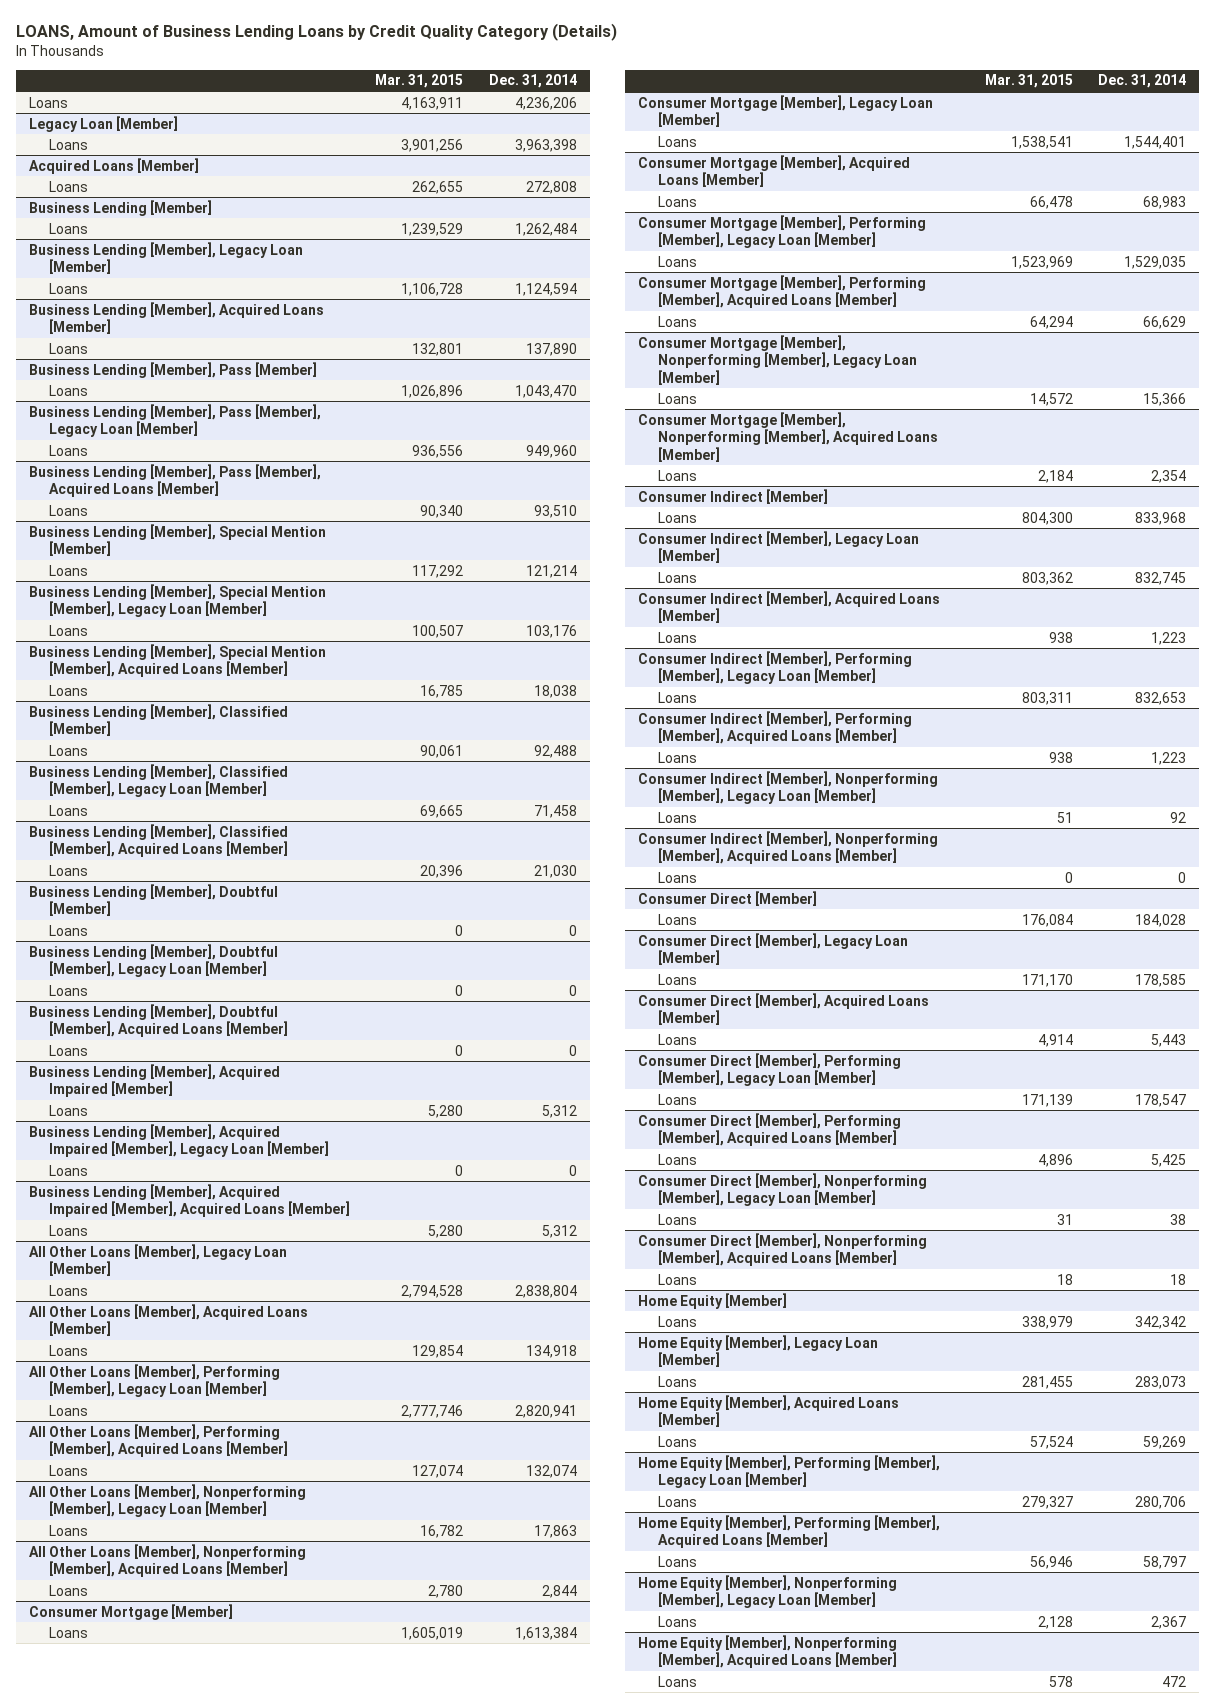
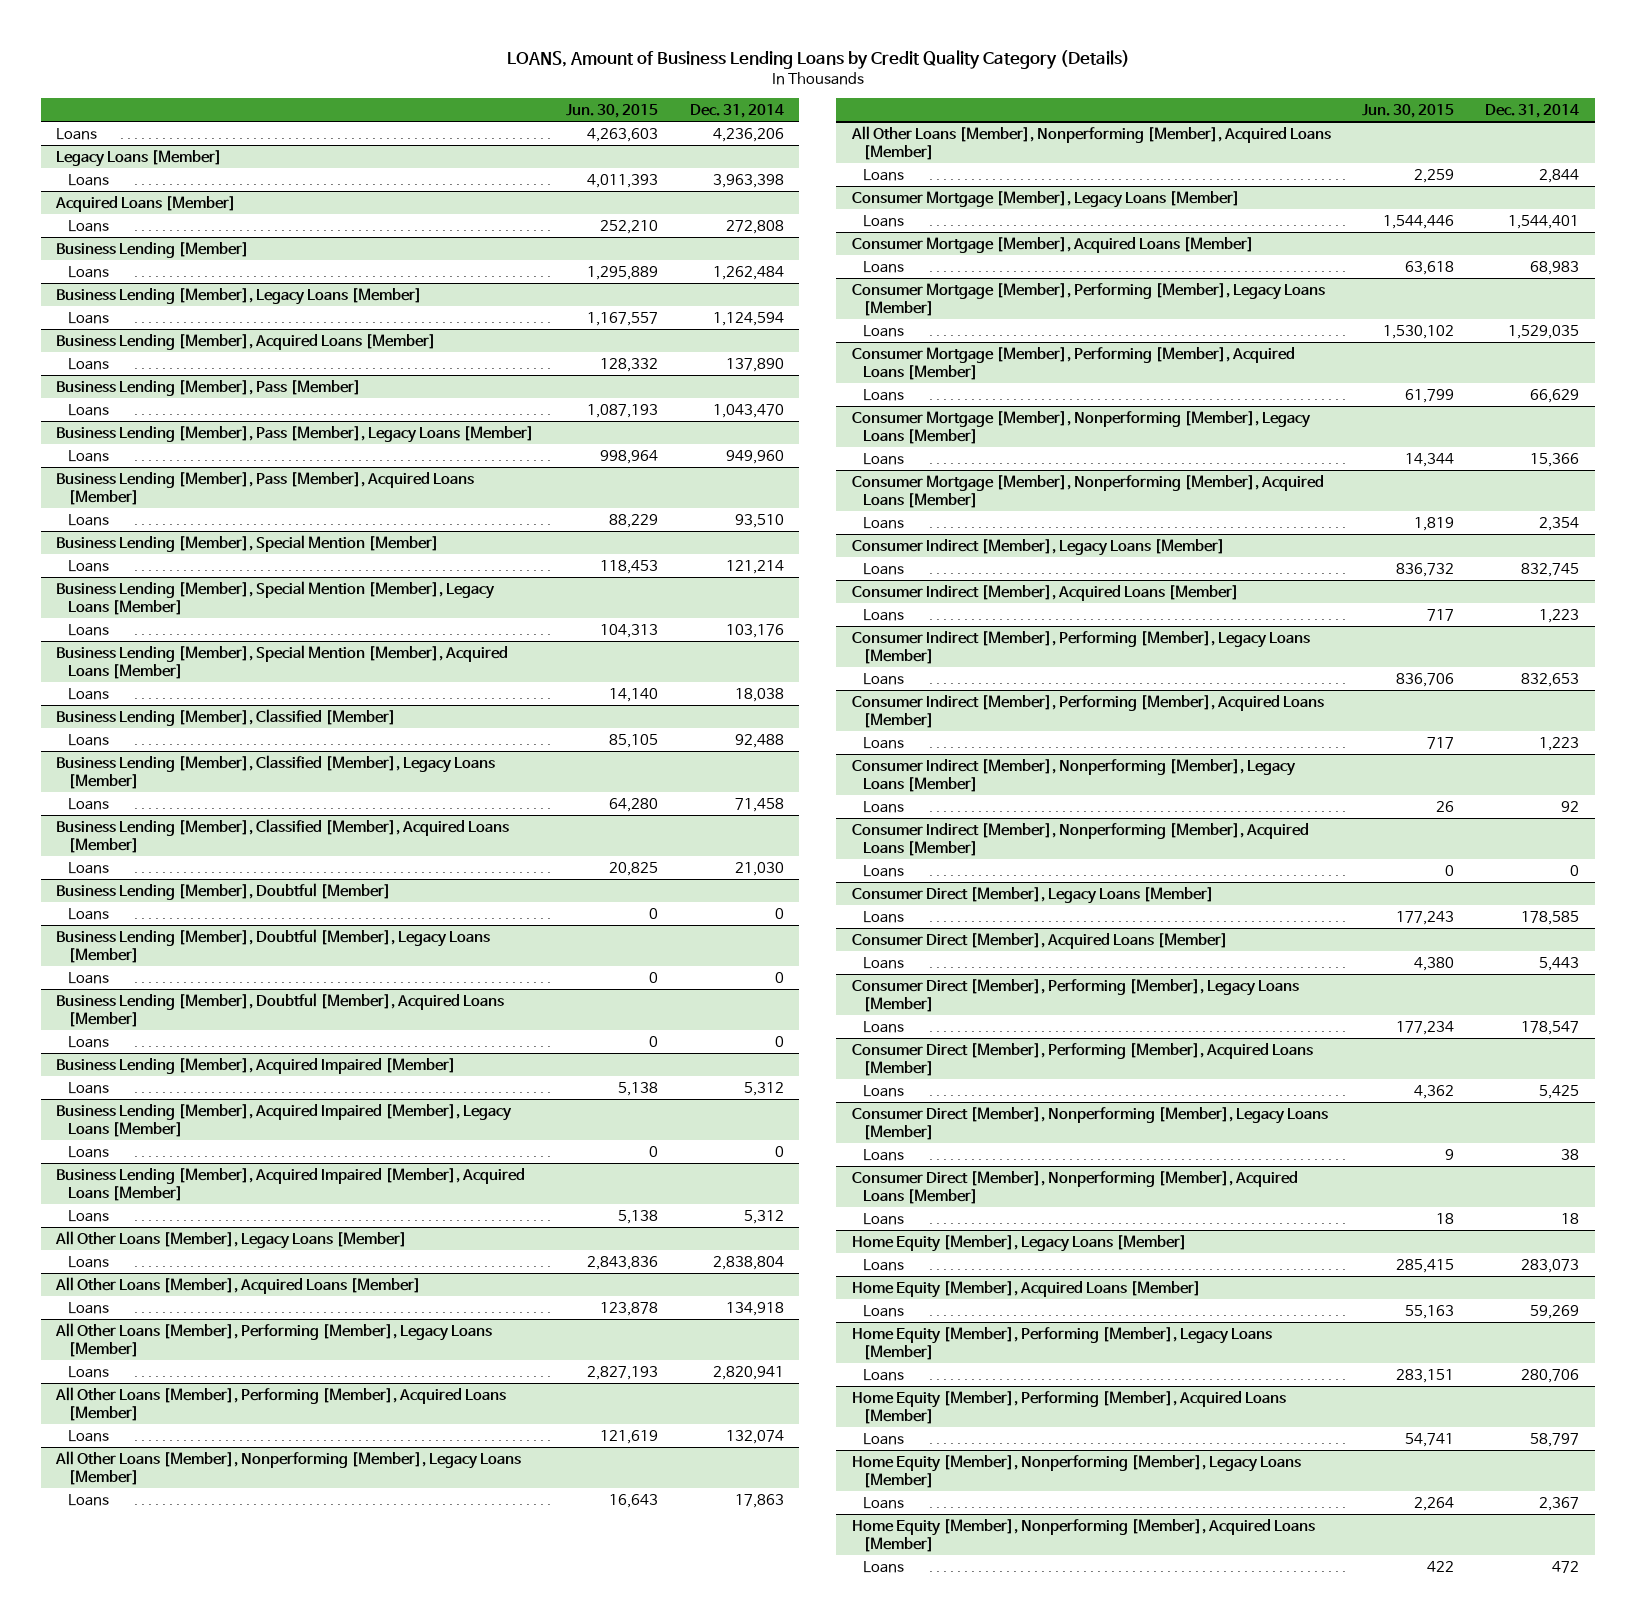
- | Mar. 31, 2015 | Dec. 31, 2014
+ | Jun. 30, 2015 | Dec. 31, 2014
- Legacy Loan [Member]
+ Legacy Loans [Member]
- Business Lending [Member], Legacy Loan [Member]
+ Business Lending [Member], Legacy Loans [Member]
- Business Lending [Member], Pass [Member], Legacy Loan [Member]
+ Business Lending [Member], Pass [Member], Legacy Loans [Member]
- Business Lending [Member], Special Mention [Member], Legacy Loan [Member]
+ Business Lending [Member], Special Mention [Member], Legacy Loans [Member]
- Business Lending [Member], Classified [Member], Legacy Loan [Member]
+ Business Lending [Member], Classified [Member], Legacy Loans [Member]
- Business Lending [Member], Doubtful [Member], Legacy Loan [Member]
+ Business Lending [Member], Doubtful [Member], Legacy Loans [Member]
- Business Lending [Member], Acquired Impaired [Member], Legacy Loan [Member]
+ Business Lending [Member], Acquired Impaired [Member], Legacy Loans [Member]
- All Other Loans [Member], Legacy Loan [Member]
+ All Other Loans [Member], Legacy Loans [Member]
- All Other Loans [Member], Performing [Member], Legacy Loan [Member]
+ All Other Loans [Member], Performing [Member], Legacy Loans [Member]
- All Other Loans [Member], Nonperforming [Member], Legacy Loan [Member]
+ All Other Loans [Member], Nonperforming [Member], Legacy Loans [Member]
- Consumer Mortgage [Member]
- Loans | 1,605,019 | 1,613,384
- Consumer Mortgage [Member], Legacy Loan [Member]
+ Consumer Mortgage [Member], Legacy Loans [Member]
- Consumer Mortgage [Member], Performing [Member], Legacy Loan [Member]
+ Consumer Mortgage [Member], Performing [Member], Legacy Loans [Member]
- Consumer Mortgage [Member], Nonperforming [Member], Legacy Loan [Member]
+ Consumer Mortgage [Member], Nonperforming [Member], Legacy Loans [Member]
- Consumer Indirect [Member]
- Loans | 804,300 | 833,968
- Consumer Indirect [Member], Legacy Loan [Member]
+ Consumer Indirect [Member], Legacy Loans [Member]
- Consumer Indirect [Member], Performing [Member], Legacy Loan [Member]
+ Consumer Indirect [Member], Performing [Member], Legacy Loans [Member]
- Consumer Indirect [Member], Nonperforming [Member], Legacy Loan [Member]
+ Consumer Indirect [Member], Nonperforming [Member], Legacy Loans [Member]
- Consumer Direct [Member]
- Loans | 176,084 | 184,028
- Consumer Direct [Member], Legacy Loan [Member]
+ Consumer Direct [Member], Legacy Loans [Member]
- Consumer Direct [Member], Performing [Member], Legacy Loan [Member]
+ Consumer Direct [Member], Performing [Member], Legacy Loans [Member]
- Consumer Direct [Member], Nonperforming [Member], Legacy Loan [Member]
+ Consumer Direct [Member], Nonperforming [Member], Legacy Loans [Member]
- Home Equity [Member]
- Loans | 338,979 | 342,342
- Home Equity [Member], Legacy Loan [Member]
+ Home Equity [Member], Legacy Loans [Member]
- Home Equity [Member], Performing [Member], Legacy Loan [Member]
+ Home Equity [Member], Performing [Member], Legacy Loans [Member]
- Home Equity [Member], Nonperforming [Member], Legacy Loan [Member]
+ Home Equity [Member], Nonperforming [Member], Legacy Loans [Member]

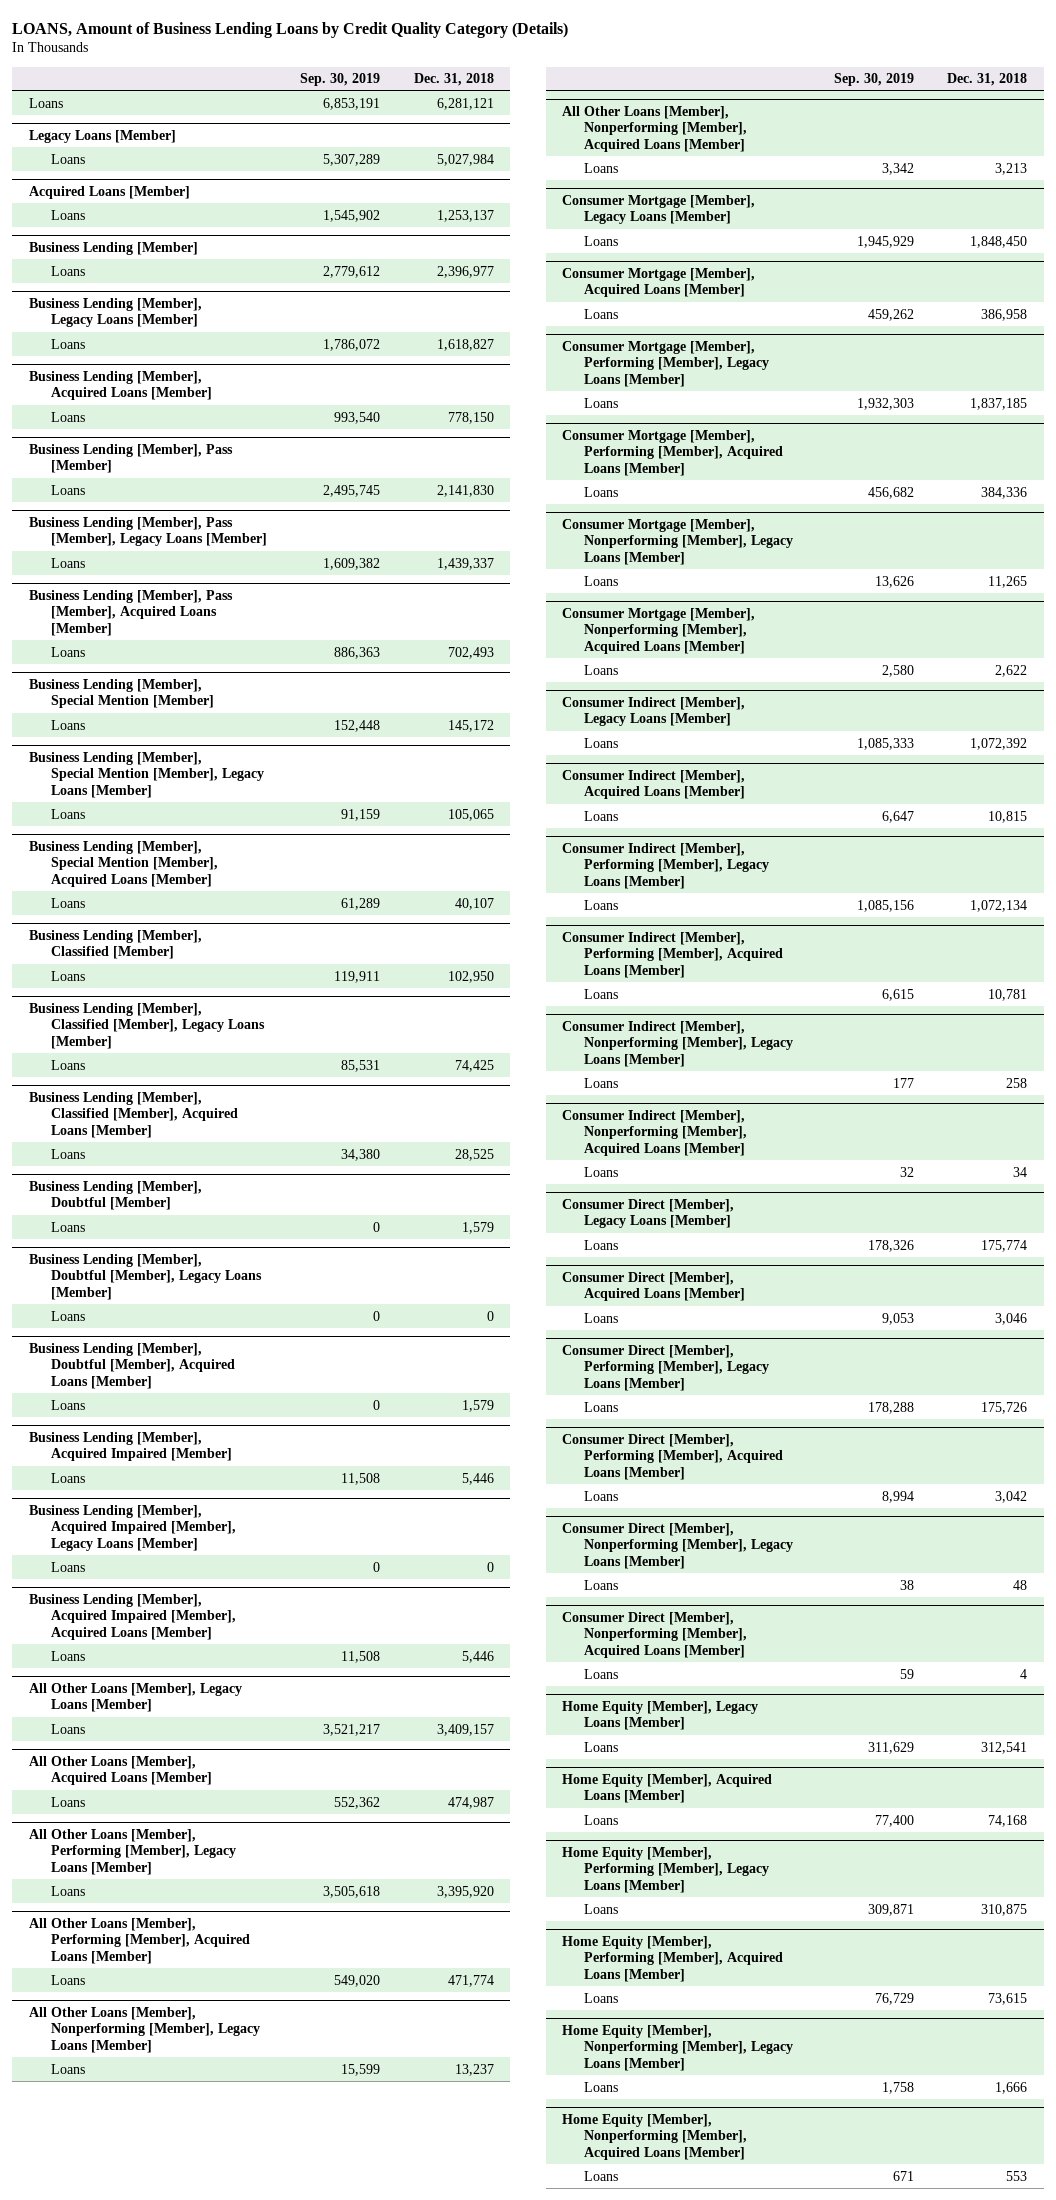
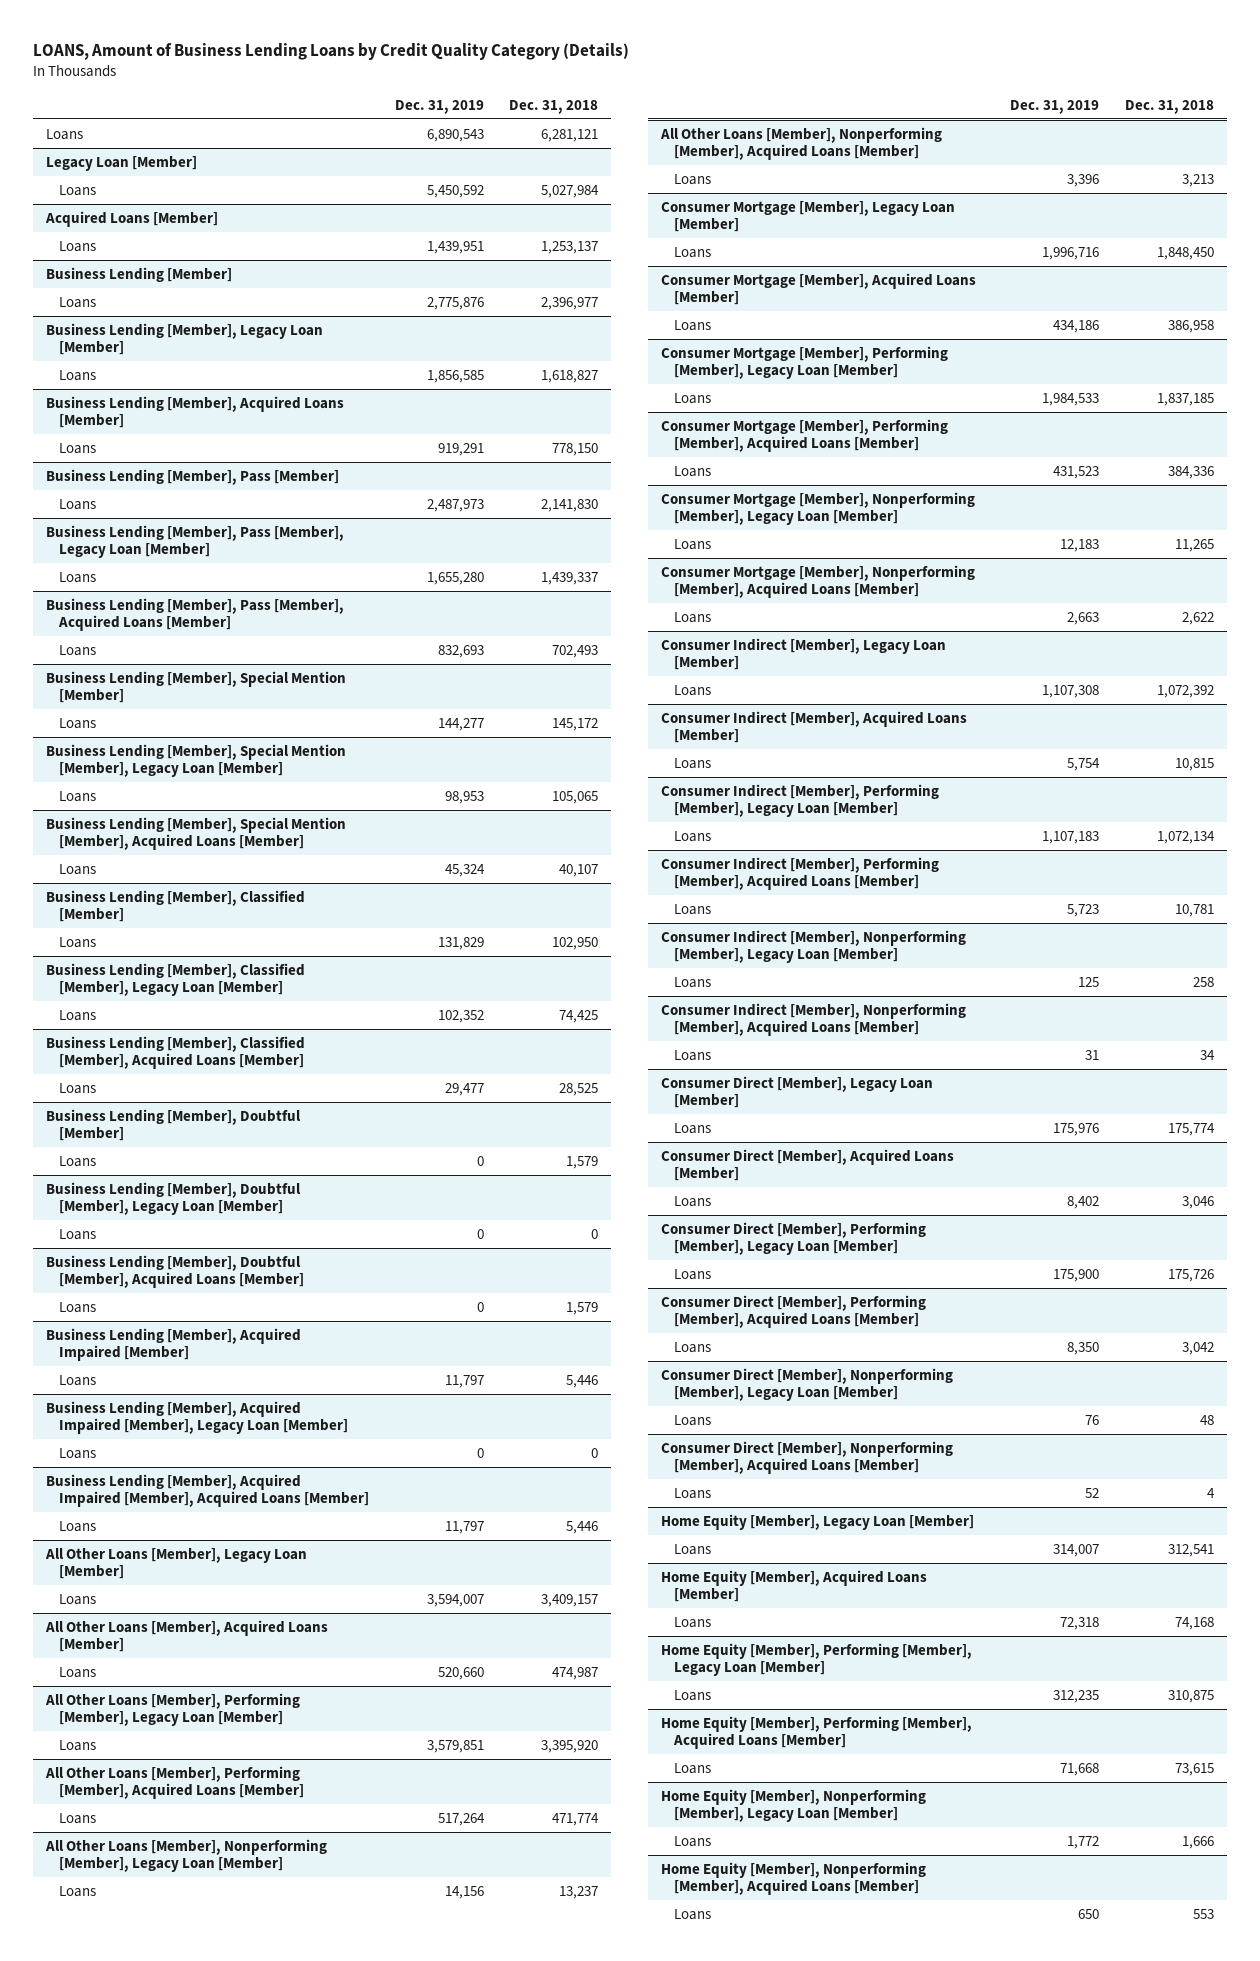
- | Sep. 30, 2019 | Dec. 31, 2018
+ | Dec. 31, 2019 | Dec. 31, 2018
- Legacy Loans [Member]
+ Legacy Loan [Member]
- Business Lending [Member], Legacy Loans [Member]
+ Business Lending [Member], Legacy Loan [Member]
- Business Lending [Member], Pass [Member], Legacy Loans [Member]
+ Business Lending [Member], Pass [Member], Legacy Loan [Member]
- Business Lending [Member], Special Mention [Member], Legacy Loans [Member]
+ Business Lending [Member], Special Mention [Member], Legacy Loan [Member]
- Business Lending [Member], Classified [Member], Legacy Loans [Member]
+ Business Lending [Member], Classified [Member], Legacy Loan [Member]
- Business Lending [Member], Doubtful [Member], Legacy Loans [Member]
+ Business Lending [Member], Doubtful [Member], Legacy Loan [Member]
- Business Lending [Member], Acquired Impaired [Member], Legacy Loans [Member]
+ Business Lending [Member], Acquired Impaired [Member], Legacy Loan [Member]
- All Other Loans [Member], Legacy Loans [Member]
+ All Other Loans [Member], Legacy Loan [Member]
- All Other Loans [Member], Performing [Member], Legacy Loans [Member]
+ All Other Loans [Member], Performing [Member], Legacy Loan [Member]
- All Other Loans [Member], Nonperforming [Member], Legacy Loans [Member]
+ All Other Loans [Member], Nonperforming [Member], Legacy Loan [Member]
- Consumer Mortgage [Member], Legacy Loans [Member]
+ Consumer Mortgage [Member], Legacy Loan [Member]
- Consumer Mortgage [Member], Performing [Member], Legacy Loans [Member]
+ Consumer Mortgage [Member], Performing [Member], Legacy Loan [Member]
- Consumer Mortgage [Member], Nonperforming [Member], Legacy Loans [Member]
+ Consumer Mortgage [Member], Nonperforming [Member], Legacy Loan [Member]
- Consumer Indirect [Member], Legacy Loans [Member]
+ Consumer Indirect [Member], Legacy Loan [Member]
- Consumer Indirect [Member], Performing [Member], Legacy Loans [Member]
+ Consumer Indirect [Member], Performing [Member], Legacy Loan [Member]
- Consumer Indirect [Member], Nonperforming [Member], Legacy Loans [Member]
+ Consumer Indirect [Member], Nonperforming [Member], Legacy Loan [Member]
- Consumer Direct [Member], Legacy Loans [Member]
+ Consumer Direct [Member], Legacy Loan [Member]
- Consumer Direct [Member], Performing [Member], Legacy Loans [Member]
+ Consumer Direct [Member], Performing [Member], Legacy Loan [Member]
- Consumer Direct [Member], Nonperforming [Member], Legacy Loans [Member]
+ Consumer Direct [Member], Nonperforming [Member], Legacy Loan [Member]
- Home Equity [Member], Legacy Loans [Member]
+ Home Equity [Member], Legacy Loan [Member]
- Home Equity [Member], Performing [Member], Legacy Loans [Member]
+ Home Equity [Member], Performing [Member], Legacy Loan [Member]
- Home Equity [Member], Nonperforming [Member], Legacy Loans [Member]
+ Home Equity [Member], Nonperforming [Member], Legacy Loan [Member]

